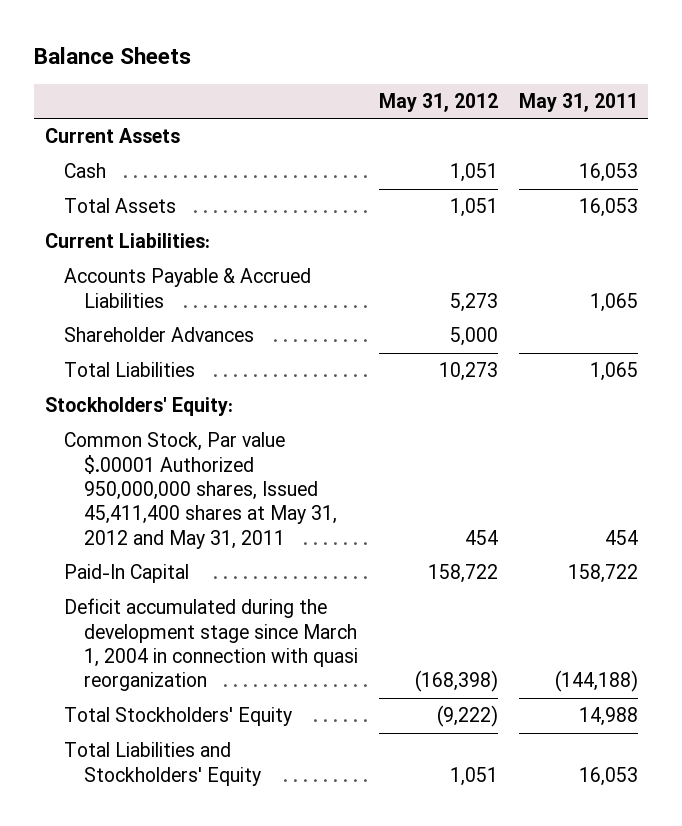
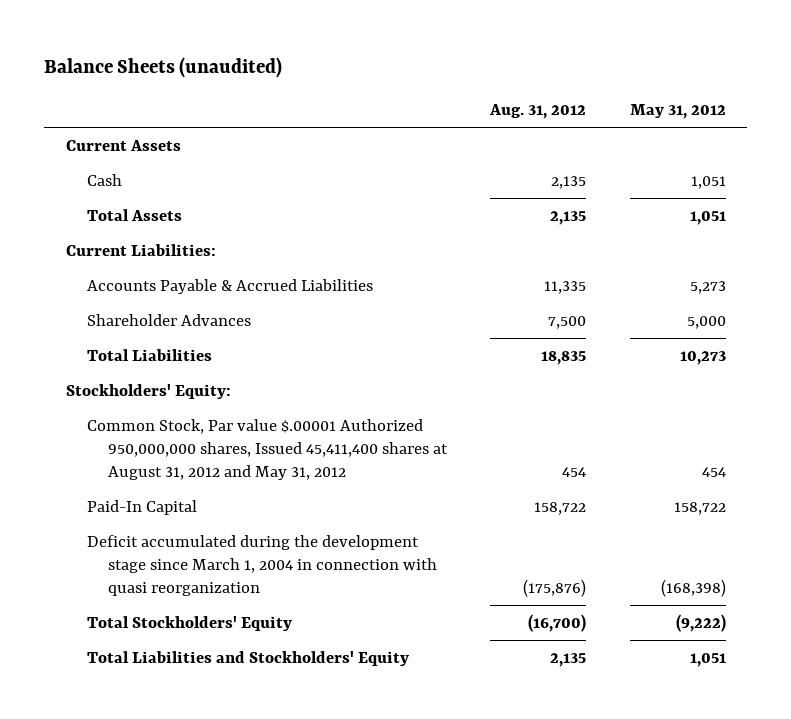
- Balance Sheets
+ Balance Sheets (unaudited)
- | May 31, 2012 | May 31, 2011
+ | Aug. 31, 2012 | May 31, 2012
- Common Stock, Par value $.00001 Authorized 950,000,000 shares, Issued 45,411,400 shares at May 31, 2012 and May 31, 2011 | 454 | 454
+ Common Stock, Par value $.00001 Authorized 950,000,000 shares, Issued 45,411,400 shares at August 31, 2012 and May 31, 2012 | 454 | 454

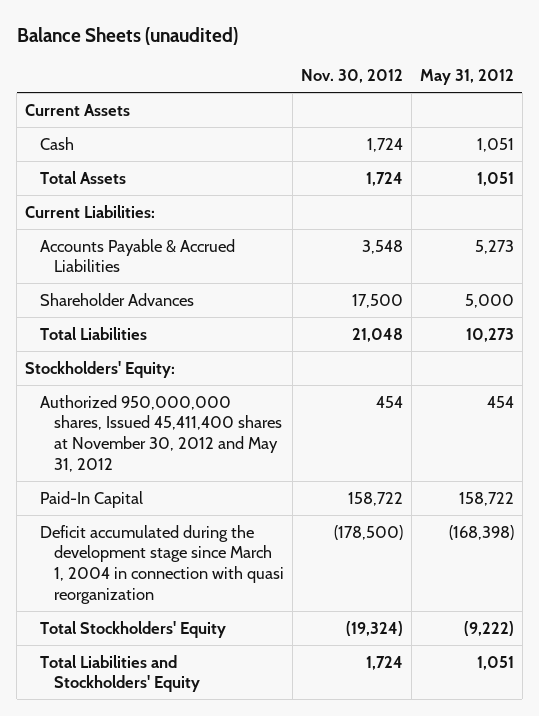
- | Aug. 31, 2012 | May 31, 2012
+ | Nov. 30, 2012 | May 31, 2012
- Common Stock, Par value $.00001 Authorized 950,000,000 shares, Issued 45,411,400 shares at August 31, 2012 and May 31, 2012 | 454 | 454
+ Authorized 950,000,000 shares, Issued 45,411,400 shares at November 30, 2012 and May 31, 2012 | 454 | 454

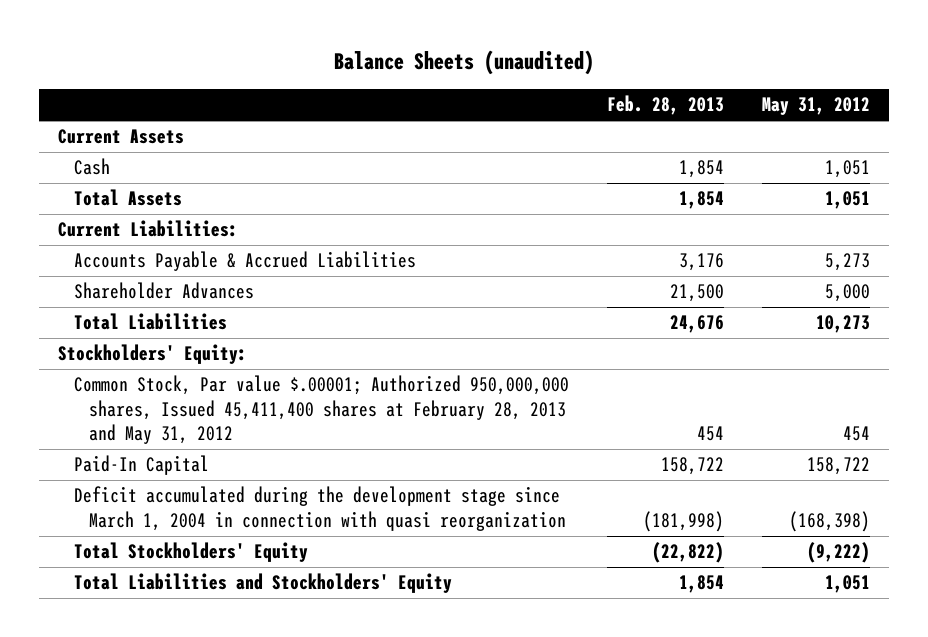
- | Nov. 30, 2012 | May 31, 2012
+ | Feb. 28, 2013 | May 31, 2012
- Authorized 950,000,000 shares, Issued 45,411,400 shares at November 30, 2012 and May 31, 2012 | 454 | 454
+ Common Stock, Par value $.00001; Authorized 950,000,000 shares, Issued 45,411,400 shares at February 28, 2013 and May 31, 2012 | 454 | 454

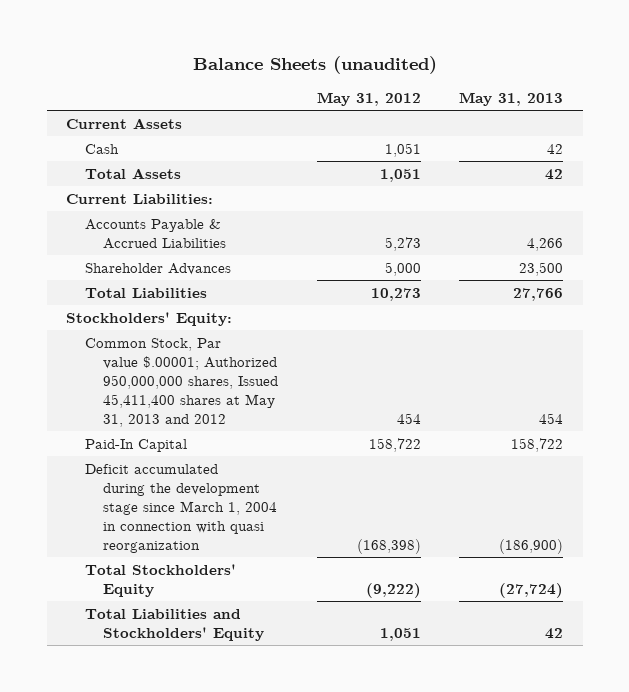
- | Feb. 28, 2013 | May 31, 2012
+ | May 31, 2012 | May 31, 2013
- Common Stock, Par value $.00001; Authorized 950,000,000 shares, Issued 45,411,400 shares at February 28, 2013 and May 31, 2012 | 454 | 454
+ Common Stock, Par value $.00001; Authorized 950,000,000 shares, Issued 45,411,400 shares at May 31, 2013 and 2012 | 454 | 454

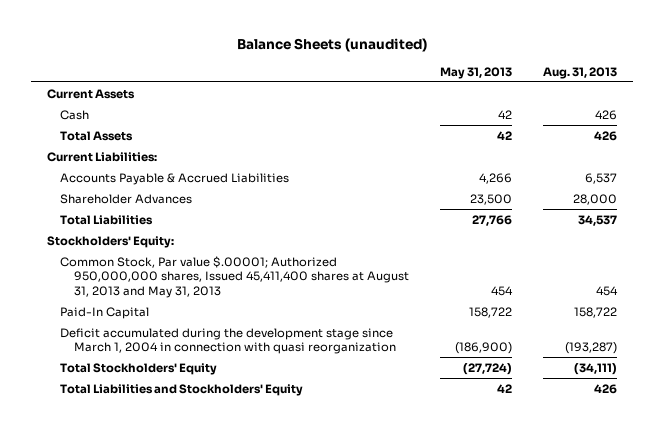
- | May 31, 2012 | May 31, 2013
+ | May 31, 2013 | Aug. 31, 2013
- Common Stock, Par value $.00001; Authorized 950,000,000 shares, Issued 45,411,400 shares at May 31, 2013 and 2012 | 454 | 454
+ Common Stock, Par value $.00001; Authorized 950,000,000 shares, Issued 45,411,400 shares at August 31, 2013 and May 31, 2013 | 454 | 454

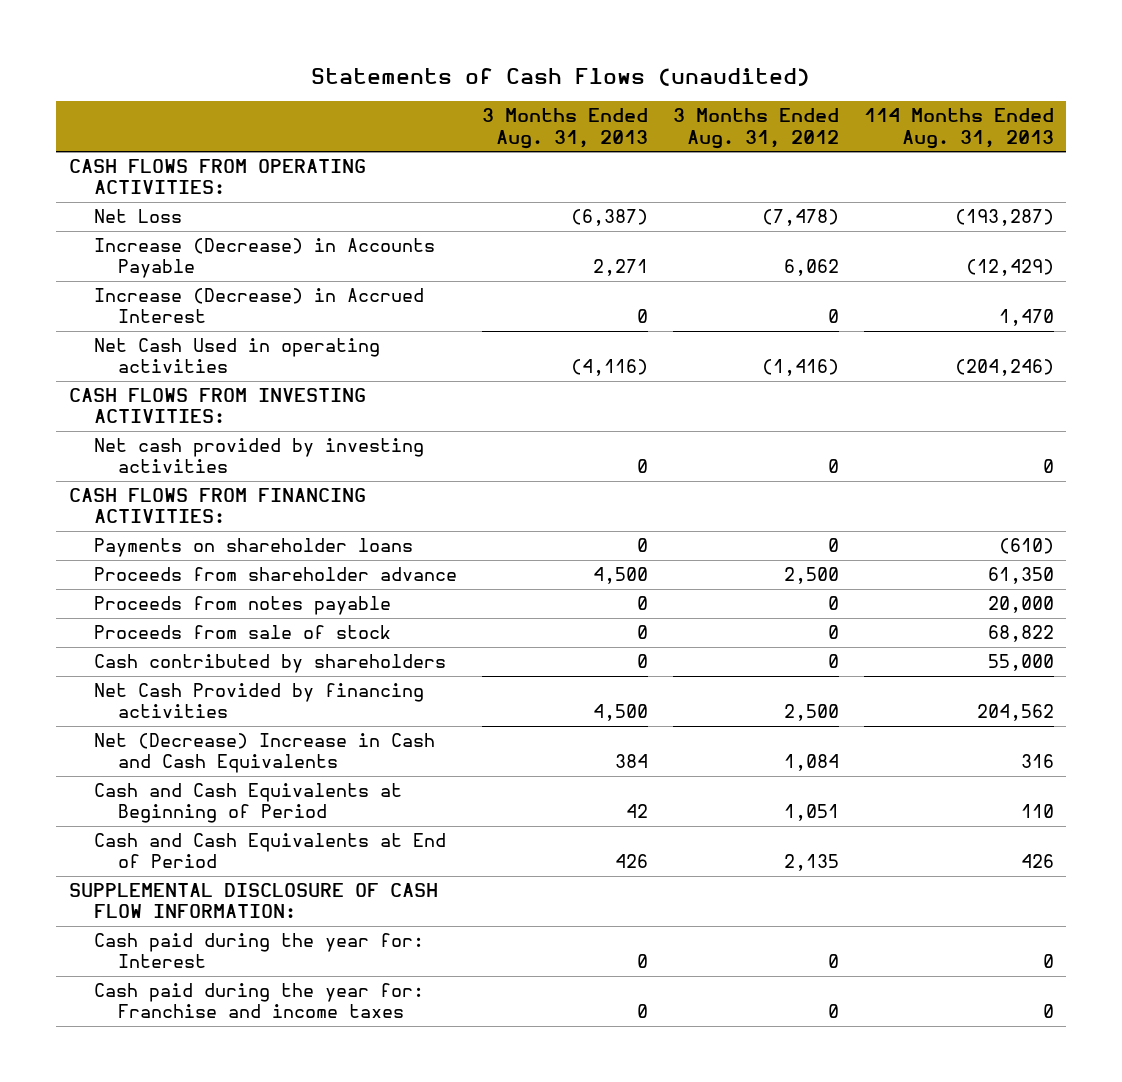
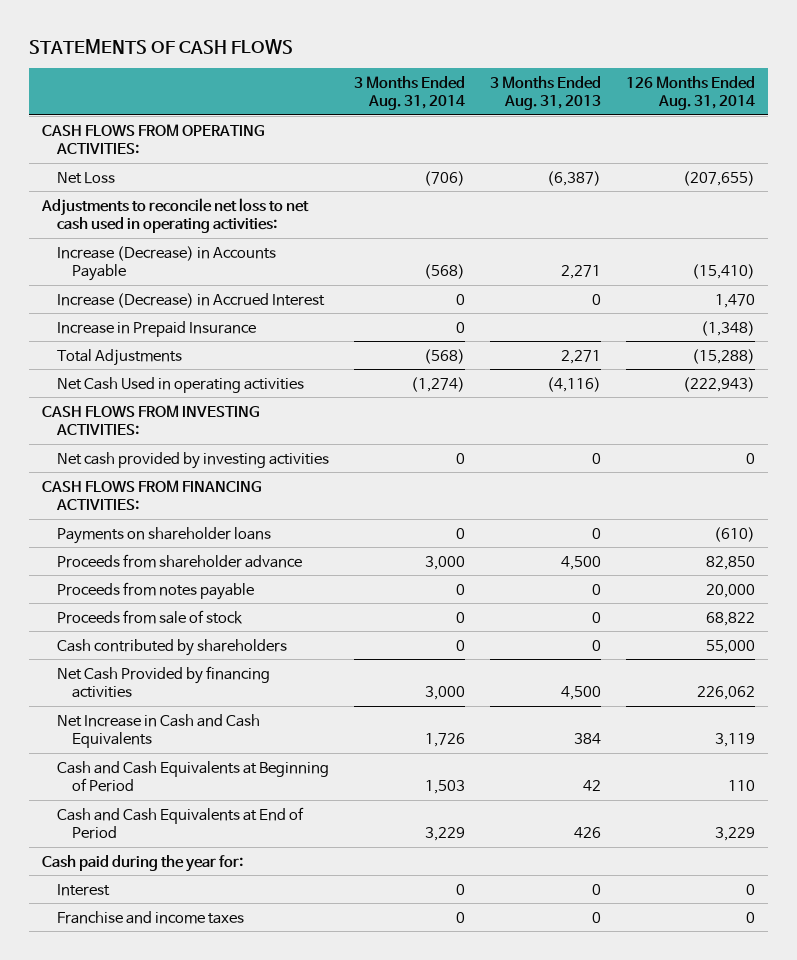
- Statements of Cash Flows (unaudited)
+ STATEMENTS OF CASH FLOWS
- | 3 Months Ended Aug. 31, 2013 | 3 Months Ended Aug. 31, 2012 | 114 Months Ended Aug. 31, 2013
+ | 3 Months Ended Aug. 31, 2014 | 3 Months Ended Aug. 31, 2013 | 126 Months Ended Aug. 31, 2014
+ Adjustments to reconcile net loss to net cash used in operating activities:
+ Increase in Prepaid Insurance | 0 | | (1,348)
+ Total Adjustments | (568) | 2,271 | (15,288)
- Net (Decrease) Increase in Cash and Cash Equivalents | 384 | 1,084 | 316
+ Net Increase in Cash and Cash Equivalents | 1,726 | 384 | 3,119
- SUPPLEMENTAL DISCLOSURE OF CASH FLOW INFORMATION:
- Cash paid during the year for: Interest | 0 | 0 | 0
- Cash paid during the year for: Franchise and income taxes | 0 | 0 | 0
+ Cash paid during the year for:
+ Interest | 0 | 0 | 0
+ Franchise and income taxes | 0 | 0 | 0

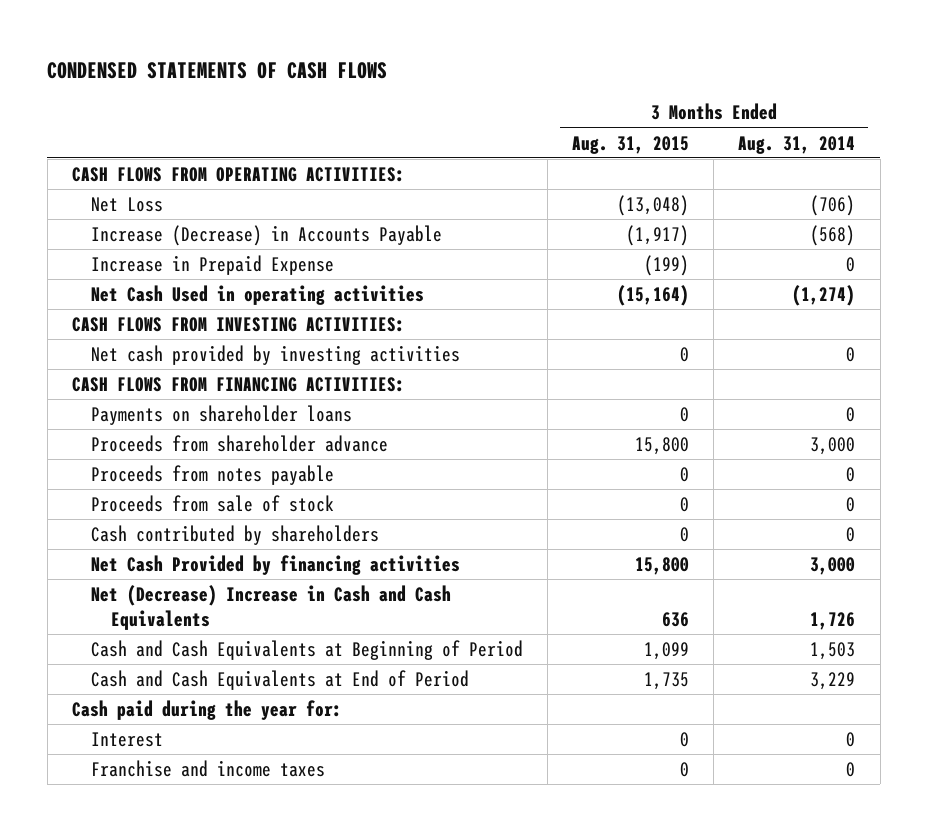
- STATEMENTS OF CASH FLOWS
+ CONDENSED STATEMENTS OF CASH FLOWS
- | 3 Months Ended Aug. 31, 2014 | 3 Months Ended Aug. 31, 2013 | 126 Months Ended Aug. 31, 2014
+ | 3 Months Ended Aug. 31, 2015 | 3 Months Ended Aug. 31, 2014
- Adjustments to reconcile net loss to net cash used in operating activities:
- Increase (Decrease) in Accrued Interest | 0 | 0 | 1,470
- Increase in Prepaid Insurance | 0 | | (1,348)
- Total Adjustments | (568) | 2,271 | (15,288)
+ Increase in Prepaid Expense | (199) | 0
- Net Increase in Cash and Cash Equivalents | 1,726 | 384 | 3,119
+ Net (Decrease) Increase in Cash and Cash Equivalents | 636 | 1,726

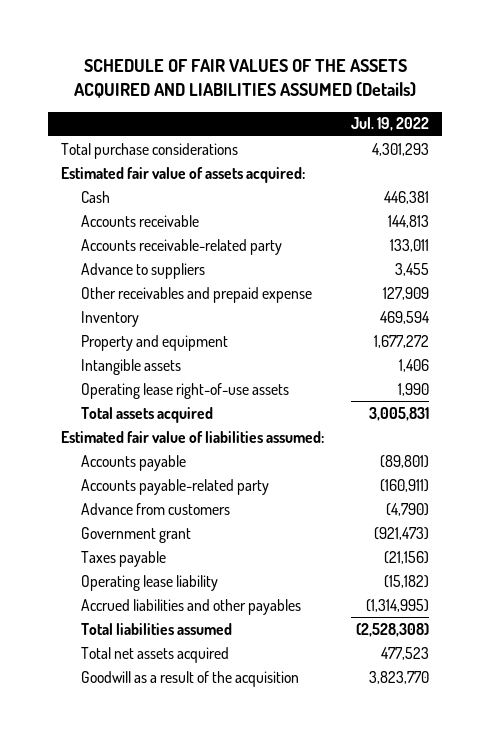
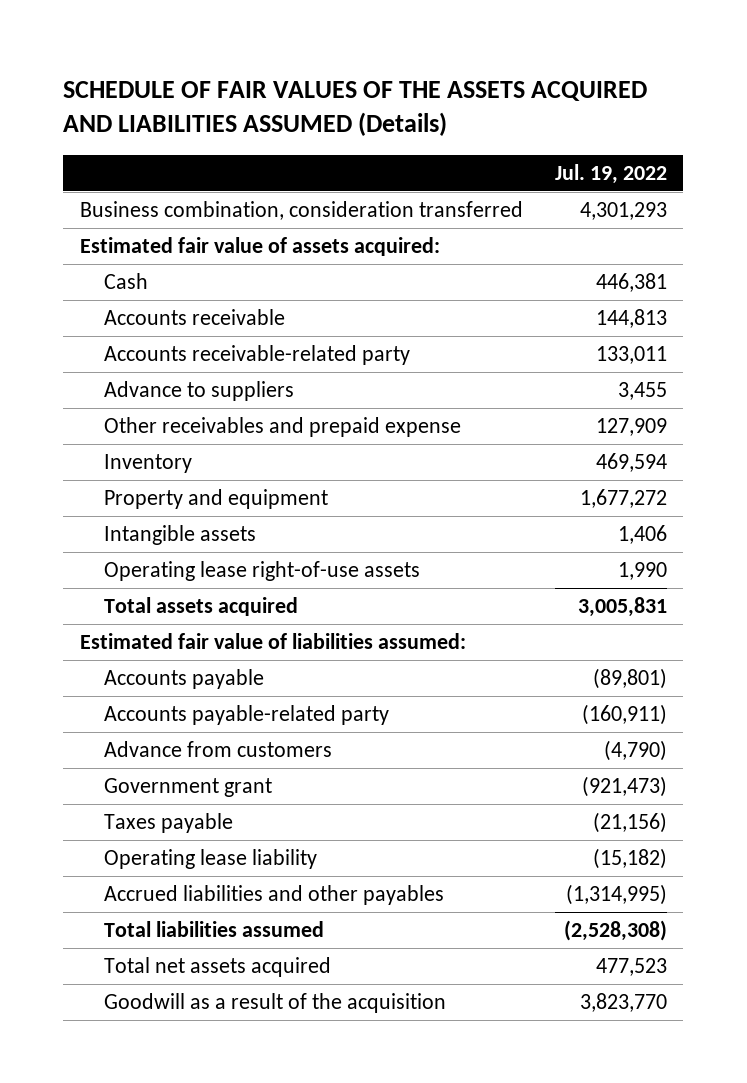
- Total purchase considerations | 4,301,293
+ Business combination, consideration transferred | 4,301,293

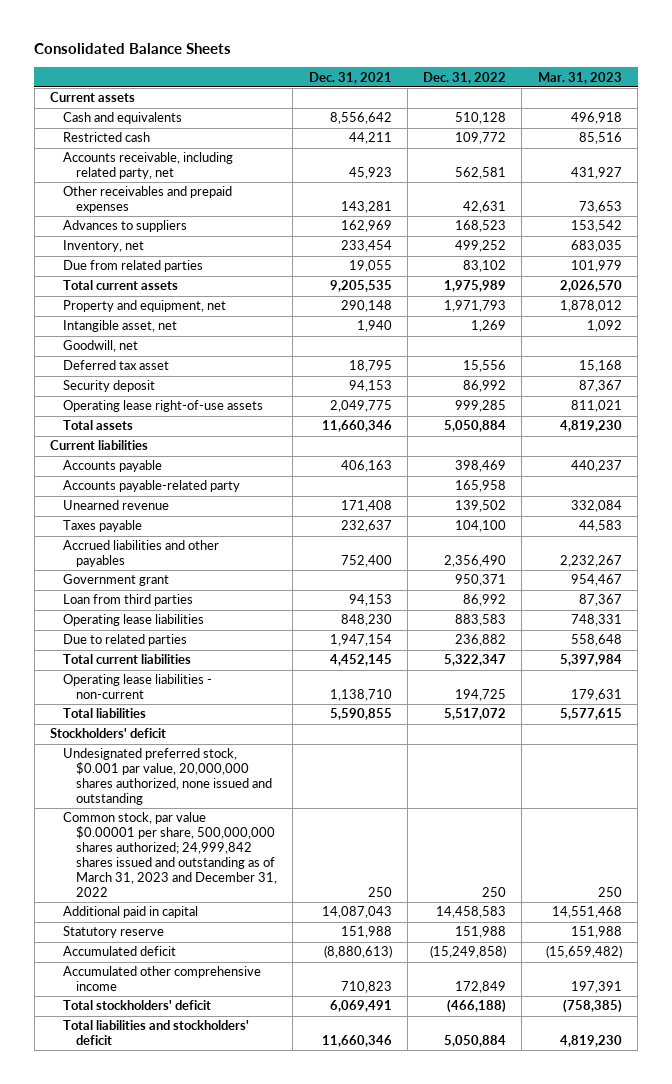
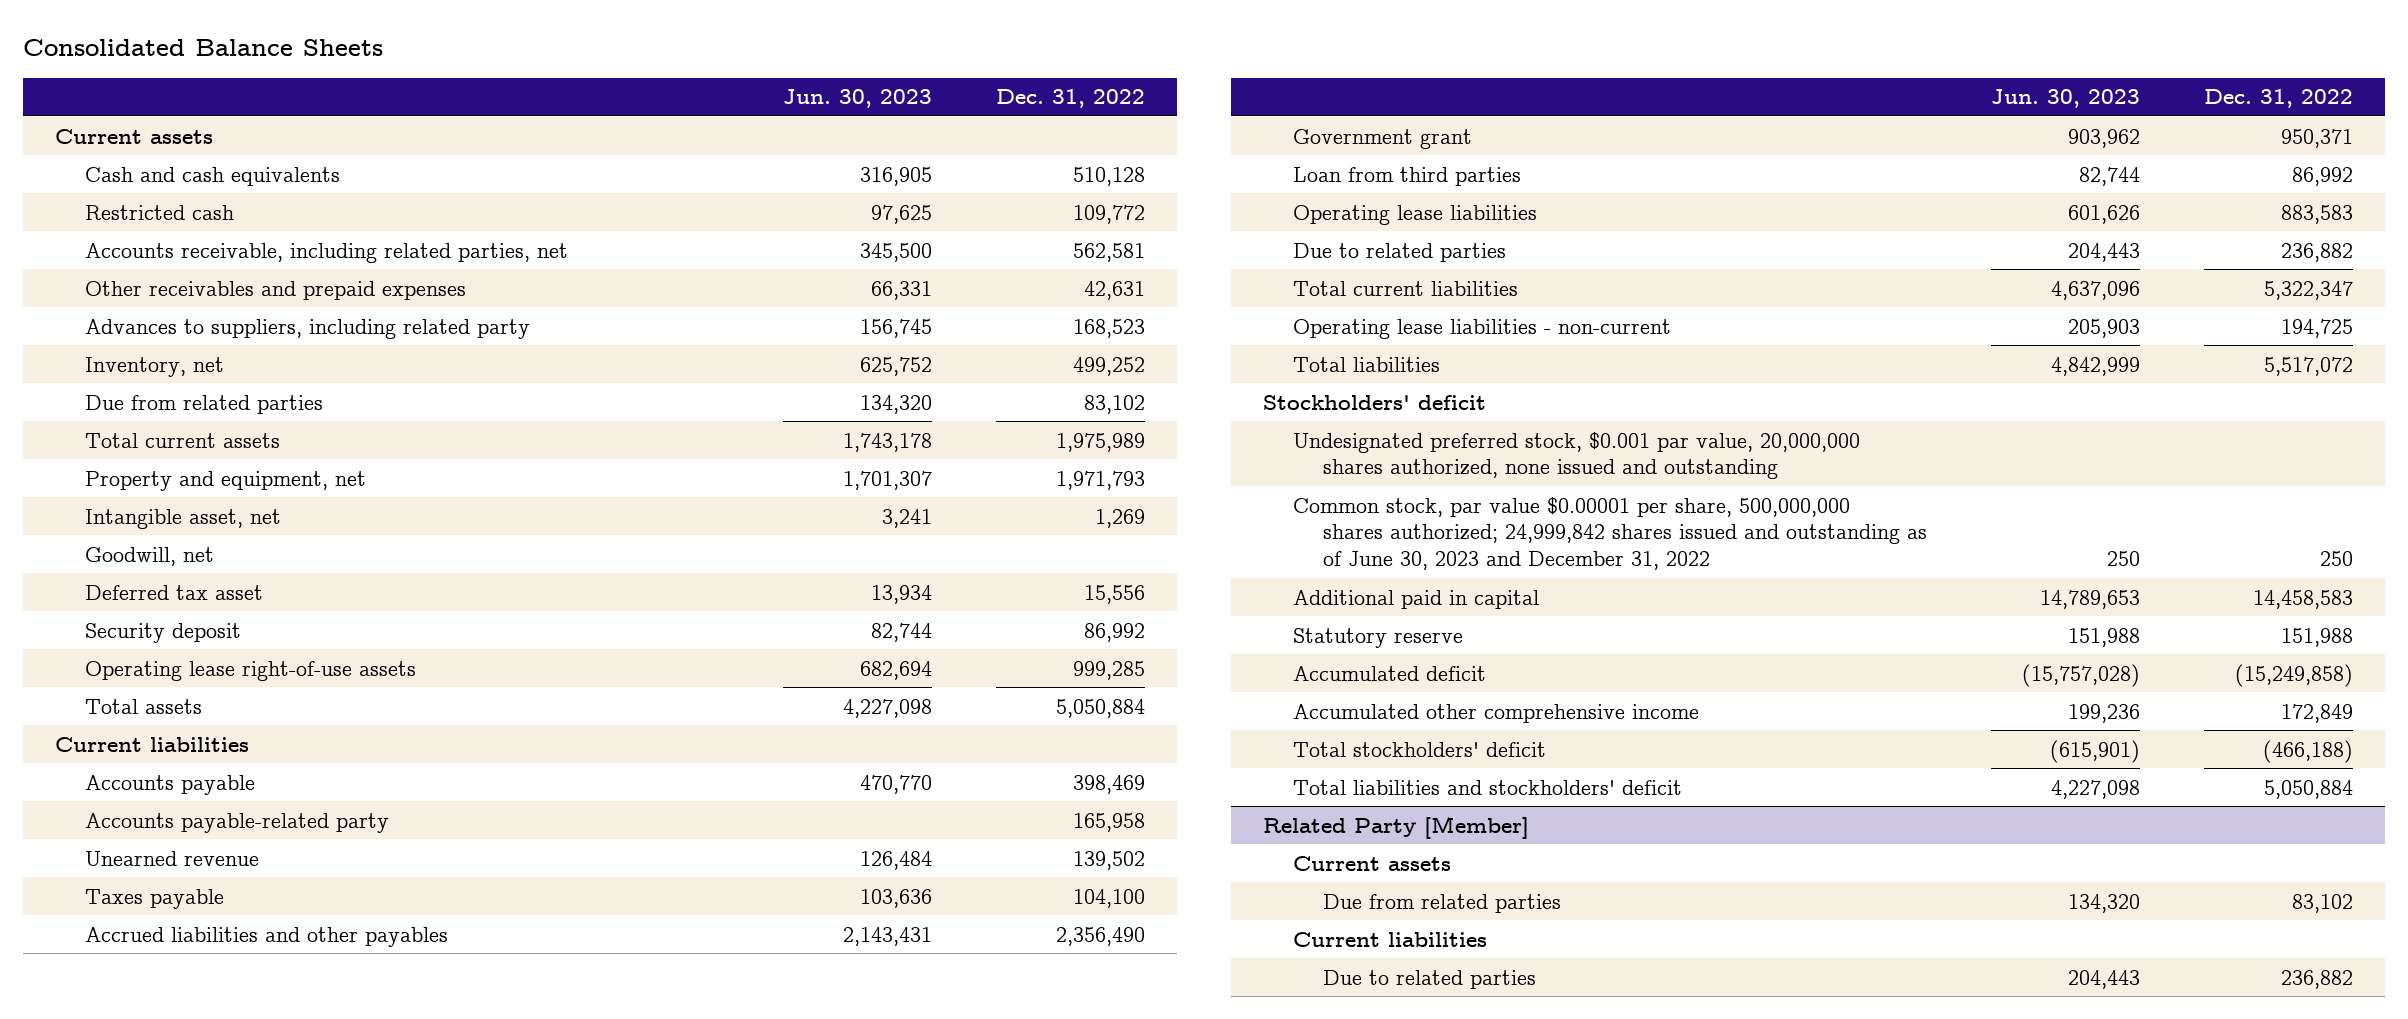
- | Dec. 31, 2021 | Dec. 31, 2022 | Mar. 31, 2023
+ | Jun. 30, 2023 | Dec. 31, 2022
- Cash and equivalents | 8,556,642 | 510,128 | 496,918
+ Cash and cash equivalents | 316,905 | 510,128
- Accounts receivable, including related party, net | 45,923 | 562,581 | 431,927
+ Accounts receivable, including related parties, net | 345,500 | 562,581
- Advances to suppliers | 162,969 | 168,523 | 153,542
+ Advances to suppliers, including related party | 156,745 | 168,523
- Common stock, par value $0.00001 per share, 500,000,000 shares authorized; 24,999,842 shares issued and outstanding as of March 31, 2023 and December 31, 2022 | 250 | 250 | 250
+ Common stock, par value $0.00001 per share, 500,000,000 shares authorized; 24,999,842 shares issued and outstanding as of June 30, 2023 and December 31, 2022 | 250 | 250
+ Related Party [Member]
+ Current assets
+ Due from related parties | 134,320 | 83,102
+ Current liabilities
+ Due to related parties | 204,443 | 236,882

